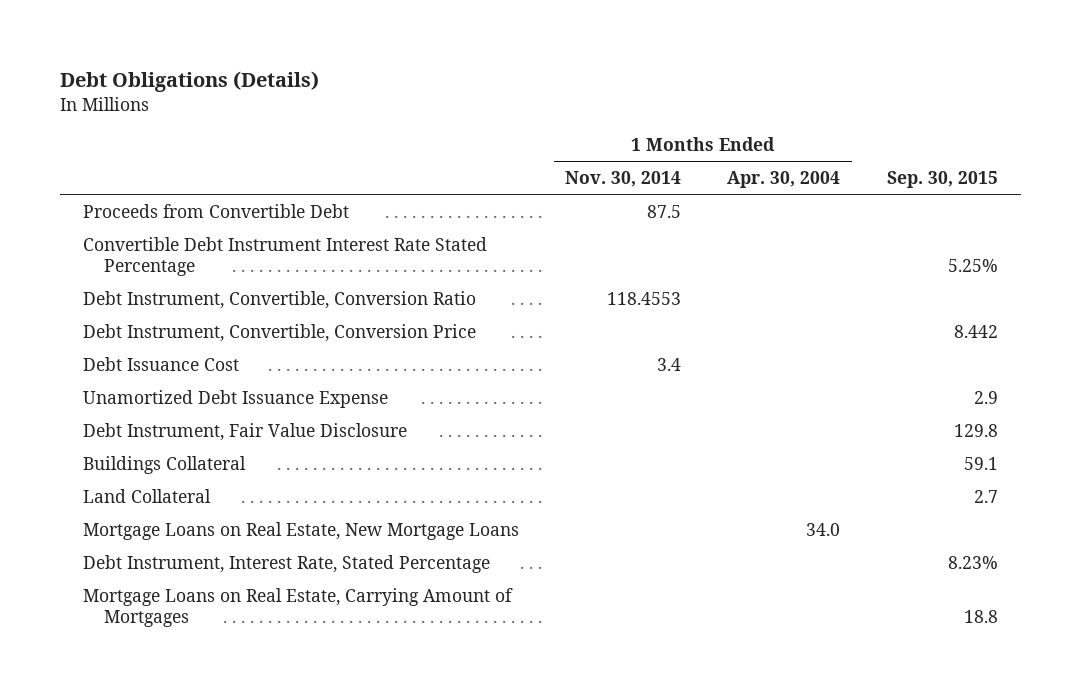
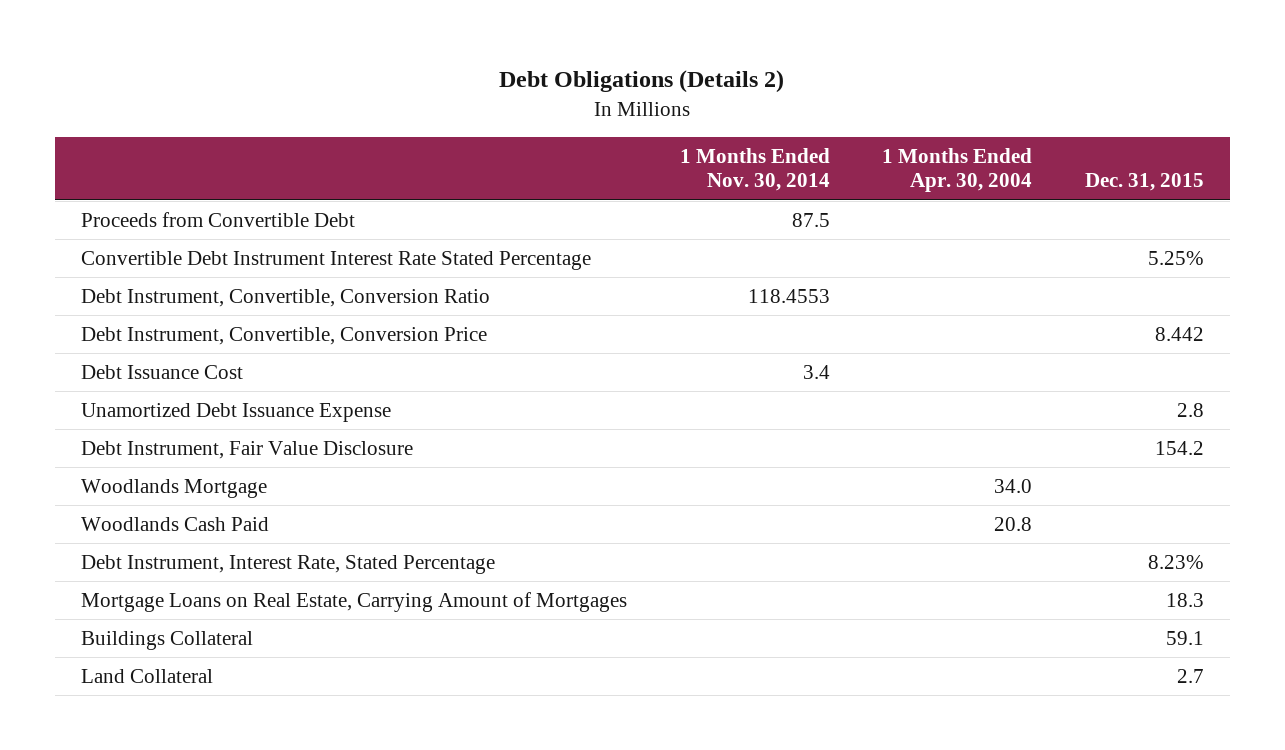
- Debt Obligations (Details)
+ Debt Obligations (Details 2)
- | 1 Months Ended Nov. 30, 2014 | 1 Months Ended Apr. 30, 2004 | Sep. 30, 2015
+ | 1 Months Ended Nov. 30, 2014 | 1 Months Ended Apr. 30, 2004 | Dec. 31, 2015
- Mortgage Loans on Real Estate, New Mortgage Loans | | 34.0 |
+ Woodlands Mortgage | | 34.0 |
+ Woodlands Cash Paid | | 20.8 |
moved down: Buildings Collateral | | | 59.1
moved down: Land Collateral | | | 2.7

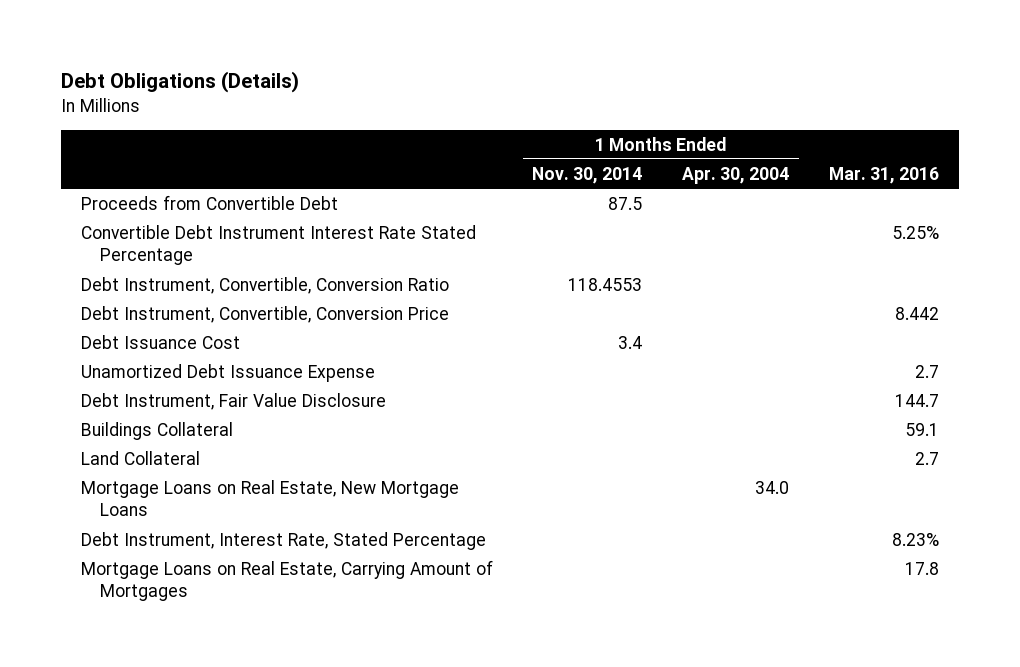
- Debt Obligations (Details 2)
+ Debt Obligations (Details)
- | 1 Months Ended Nov. 30, 2014 | 1 Months Ended Apr. 30, 2004 | Dec. 31, 2015
+ | 1 Months Ended Nov. 30, 2014 | 1 Months Ended Apr. 30, 2004 | Mar. 31, 2016
- Woodlands Mortgage | | 34.0 |
- Woodlands Cash Paid | | 20.8 |
+ Mortgage Loans on Real Estate, New Mortgage Loans | | 34.0 |
moved down: Debt Instrument, Interest Rate, Stated Percentage | | | 8.23%
moved down: Mortgage Loans on Real Estate, Carrying Amount of Mortgages | | | 17.8

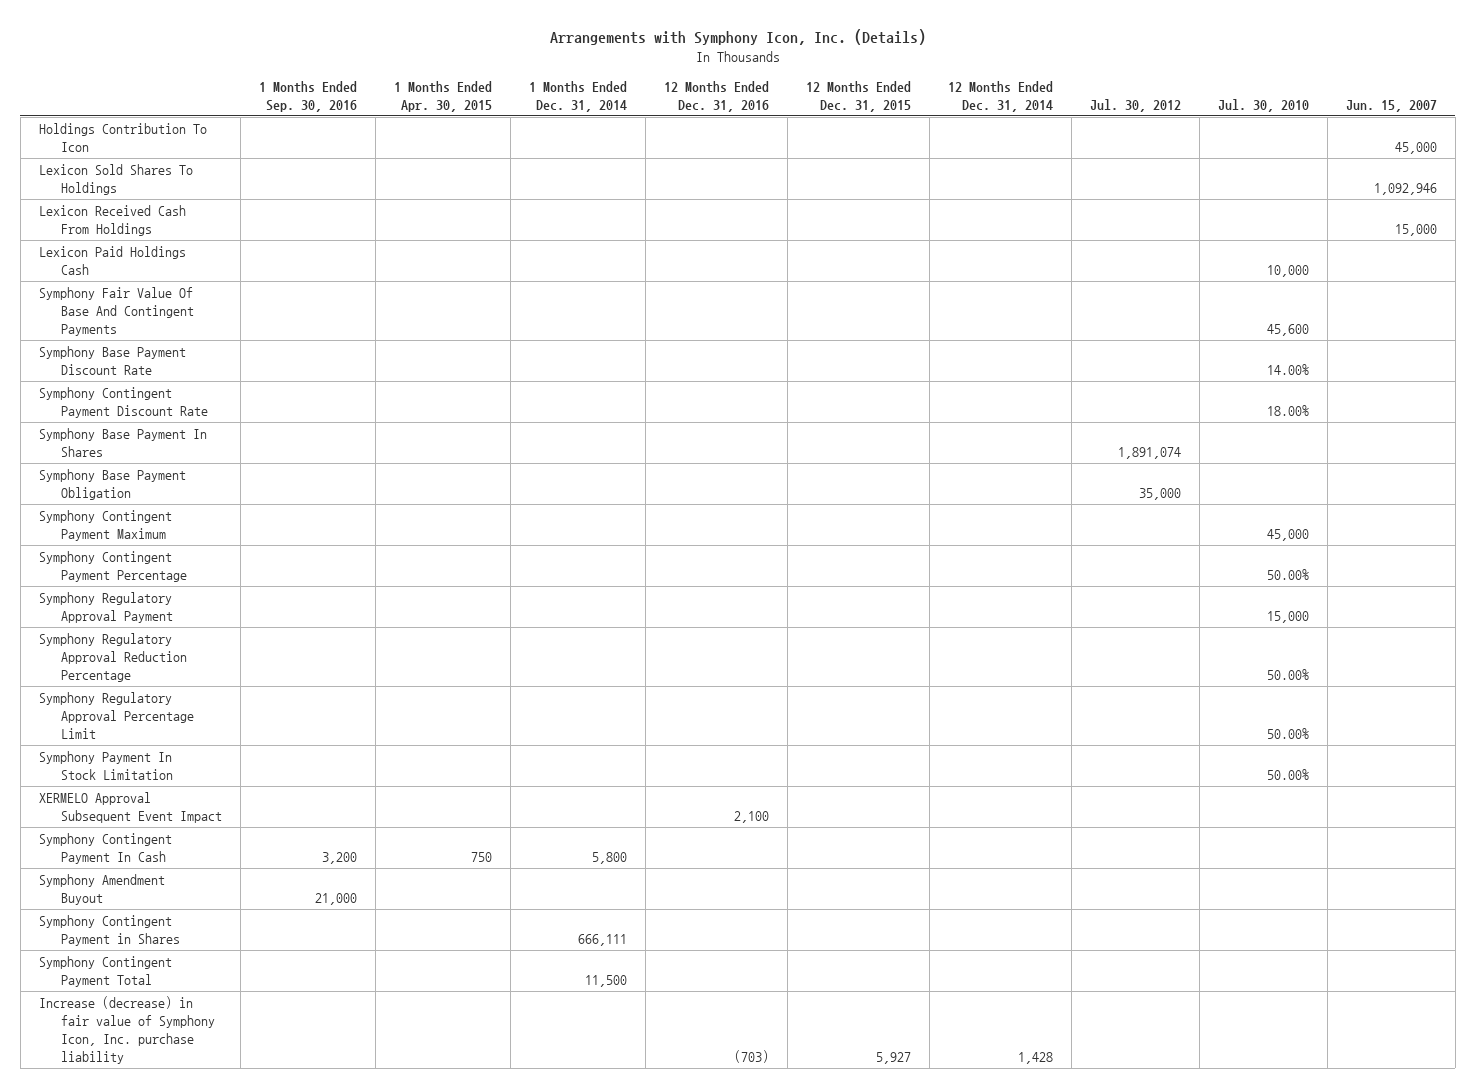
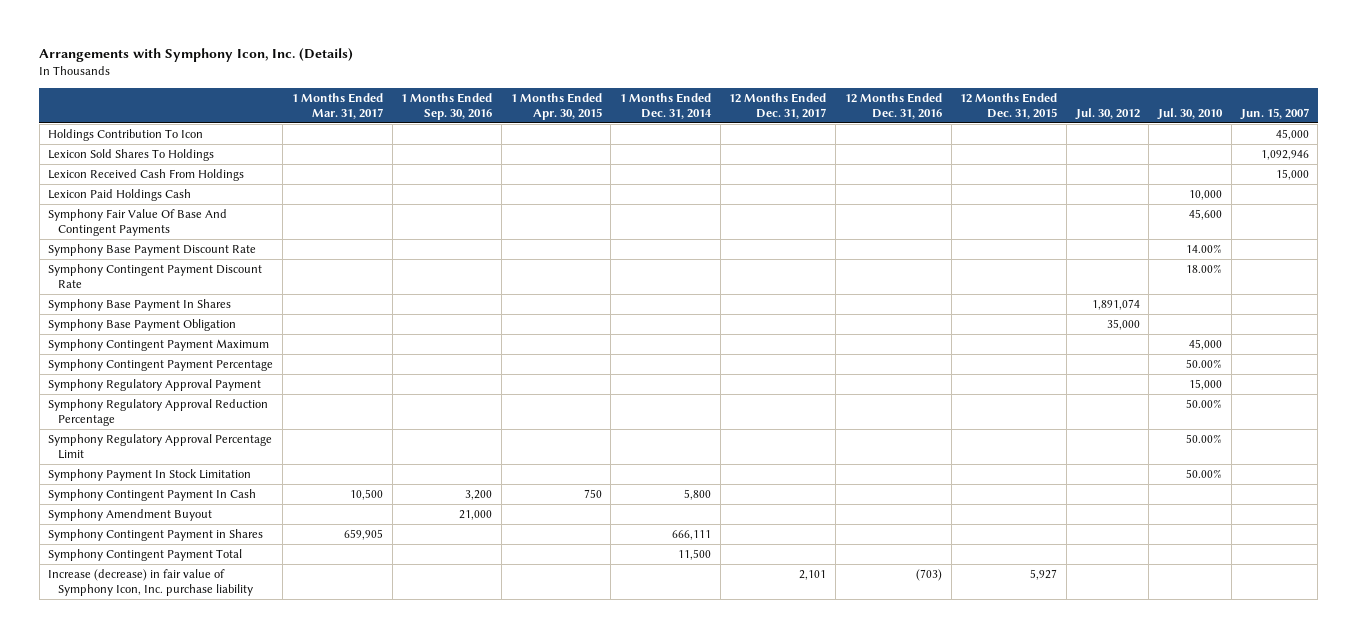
- | 1 Months Ended Sep. 30, 2016 | 1 Months Ended Apr. 30, 2015 | 1 Months Ended Dec. 31, 2014 | 12 Months Ended Dec. 31, 2016 | 12 Months Ended Dec. 31, 2015 | 12 Months Ended Dec. 31, 2014 | Jul. 30, 2012 | Jul. 30, 2010 | Jun. 15, 2007
+ | 1 Months Ended Mar. 31, 2017 | 1 Months Ended Sep. 30, 2016 | 1 Months Ended Apr. 30, 2015 | 1 Months Ended Dec. 31, 2014 | 12 Months Ended Dec. 31, 2017 | 12 Months Ended Dec. 31, 2016 | 12 Months Ended Dec. 31, 2015 | Jul. 30, 2012 | Jul. 30, 2010 | Jun. 15, 2007
- XERMELO Approval Subsequent Event Impact | | | | 2,100 | | | | |

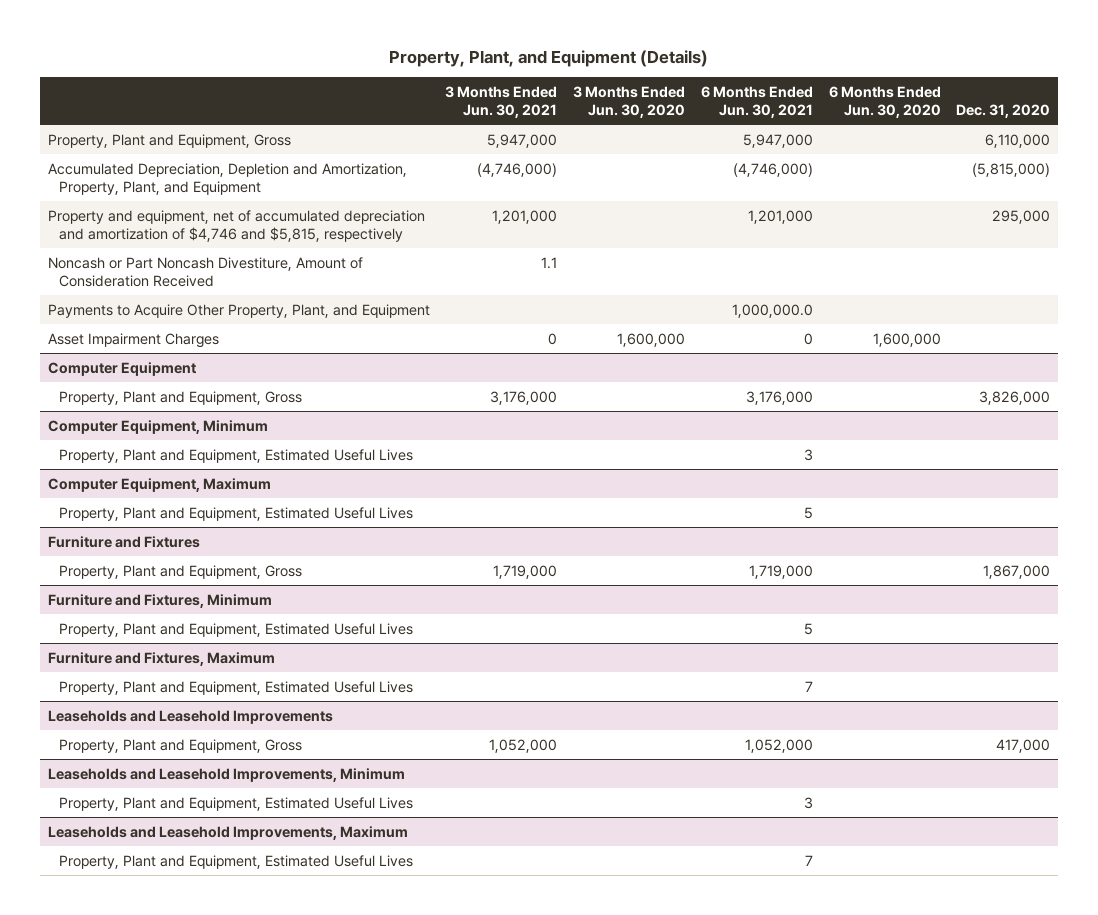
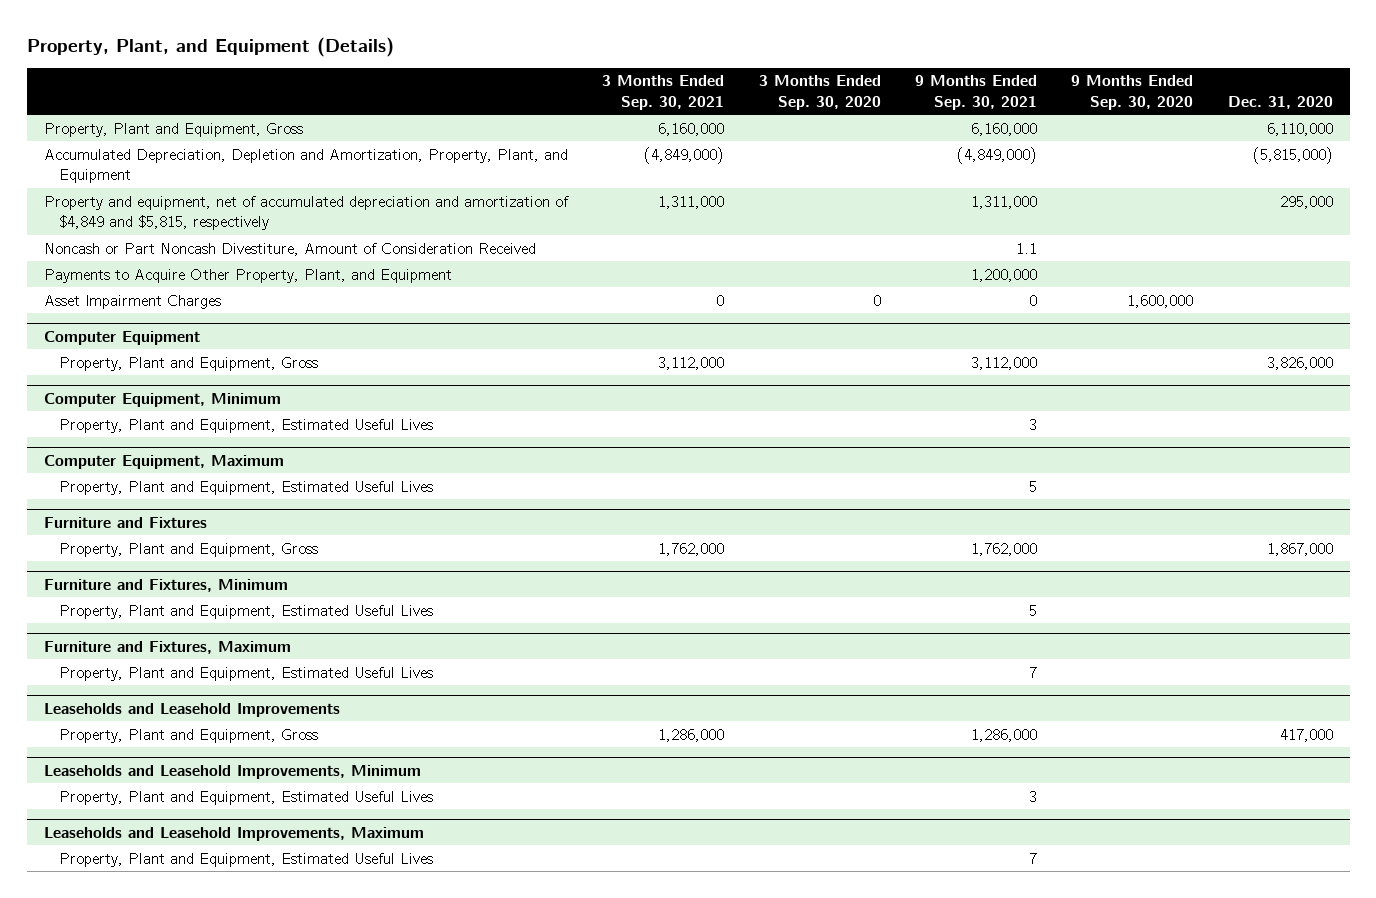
- | 3 Months Ended Jun. 30, 2021 | 3 Months Ended Jun. 30, 2020 | 6 Months Ended Jun. 30, 2021 | 6 Months Ended Jun. 30, 2020 | Dec. 31, 2020
+ | 3 Months Ended Sep. 30, 2021 | 3 Months Ended Sep. 30, 2020 | 9 Months Ended Sep. 30, 2021 | 9 Months Ended Sep. 30, 2020 | Dec. 31, 2020
- Property and equipment, net of accumulated depreciation and amortization of $4,746 and $5,815, respectively | 1,201,000 | | 1,201,000 | | 295,000
+ Property and equipment, net of accumulated depreciation and amortization of $4,849 and $5,815, respectively | 1,311,000 | | 1,311,000 | | 295,000

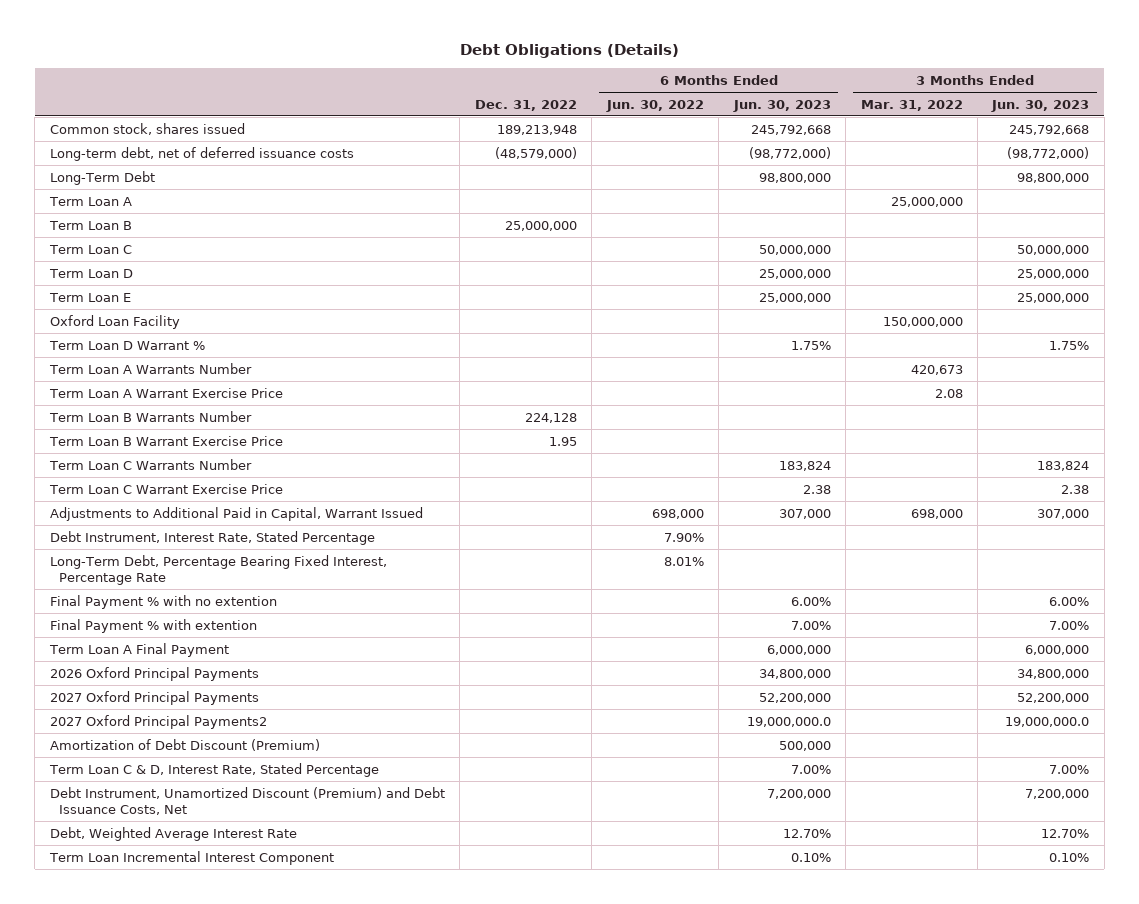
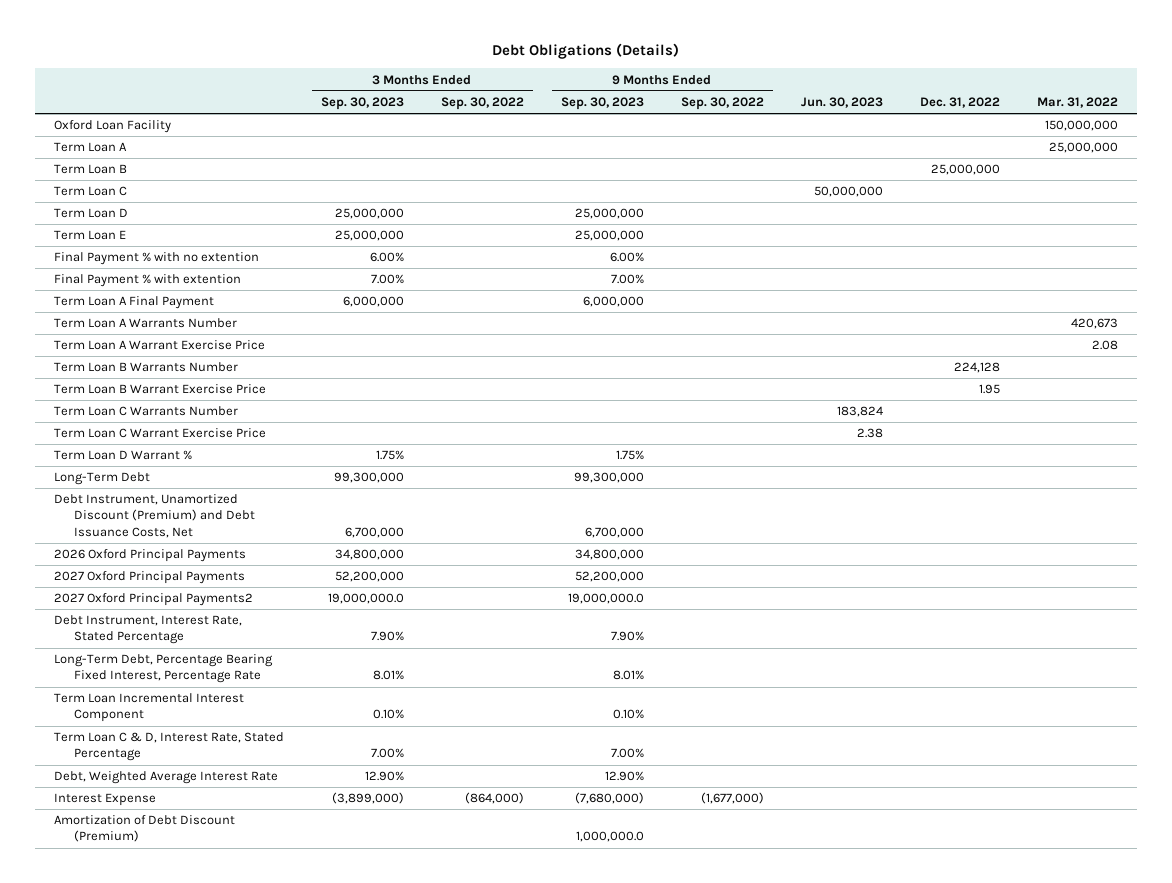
- | Dec. 31, 2022 | 6 Months Ended Jun. 30, 2022 | 6 Months Ended Jun. 30, 2023 | 3 Months Ended Mar. 31, 2022 | 3 Months Ended Jun. 30, 2023
+ | 3 Months Ended Sep. 30, 2023 | 3 Months Ended Sep. 30, 2022 | 9 Months Ended Sep. 30, 2023 | 9 Months Ended Sep. 30, 2022 | Jun. 30, 2023 | Dec. 31, 2022 | Mar. 31, 2022
- Common stock, shares issued | 189,213,948 | | 245,792,668 | | 245,792,668
- Long-term debt, net of deferred issuance costs | (48,579,000) | | (98,772,000) | | (98,772,000)
moved up: Oxford Loan Facility | | | | | | | 150,000,000
moved up: Final Payment % with no extention | 6.00% | | 6.00% | | | |
moved up: Final Payment % with extention | 7.00% | | 7.00% | | | |
moved up: Term Loan A Final Payment | 6,000,000 | | 6,000,000 | | | |
- Adjustments to Additional Paid in Capital, Warrant Issued | | 698,000 | 307,000 | 698,000 | 307,000
moved down: Term Loan D Warrant % | 1.75% | | 1.75% | | | |
moved down: Long-Term Debt | 99,300,000 | | 99,300,000 | | | |
moved up: Debt Instrument, Unamortized Discount (Premium) and Debt Issuance Costs, Net | 6,700,000 | | 6,700,000 | | | |
moved down: Debt Instrument, Interest Rate, Stated Percentage | 7.90% | | 7.90% | | | |
moved down: Long-Term Debt, Percentage Bearing Fixed Interest, Percentage Rate | 8.01% | | 8.01% | | | |
moved up: Term Loan Incremental Interest Component | 0.10% | | 0.10% | | | |
+ Interest Expense | (3,899,000) | (864,000) | (7,680,000) | (1,677,000) | | |
moved down: Amortization of Debt Discount (Premium) | | | 1,000,000.0 | | | |

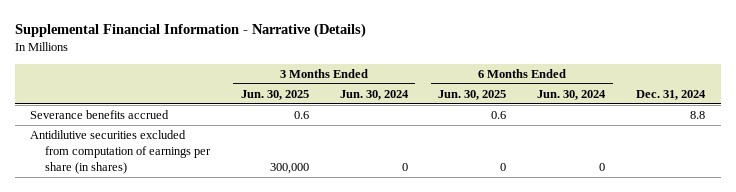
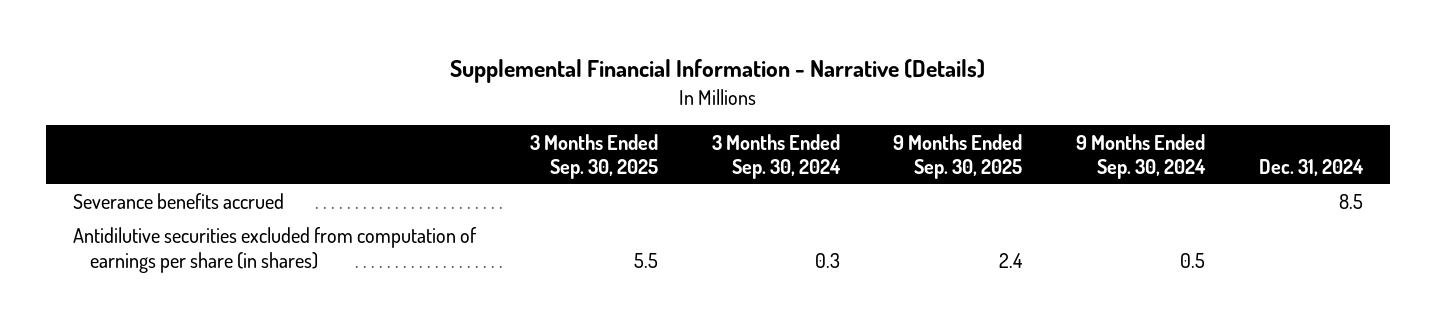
- | 3 Months Ended Jun. 30, 2025 | 3 Months Ended Jun. 30, 2024 | 6 Months Ended Jun. 30, 2025 | 6 Months Ended Jun. 30, 2024 | Dec. 31, 2024
+ | 3 Months Ended Sep. 30, 2025 | 3 Months Ended Sep. 30, 2024 | 9 Months Ended Sep. 30, 2025 | 9 Months Ended Sep. 30, 2024 | Dec. 31, 2024
- Severance benefits accrued | 0.6 | | 0.6 | | 8.8
+ Severance benefits accrued | | | | | 8.5

